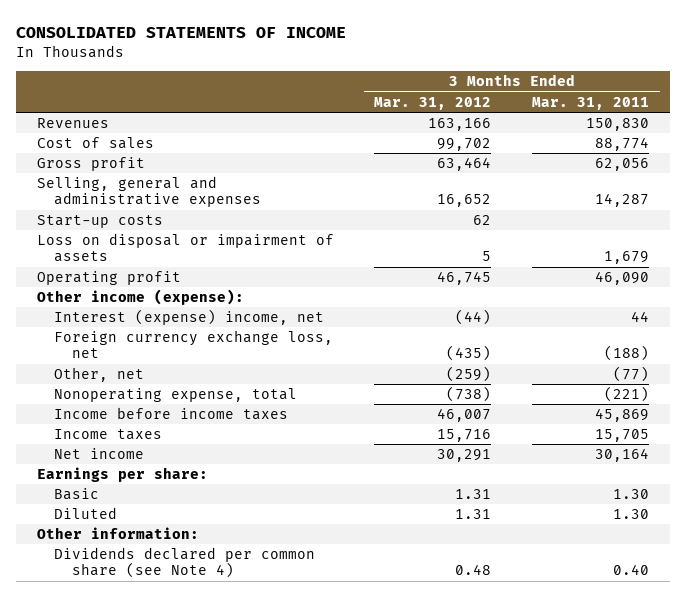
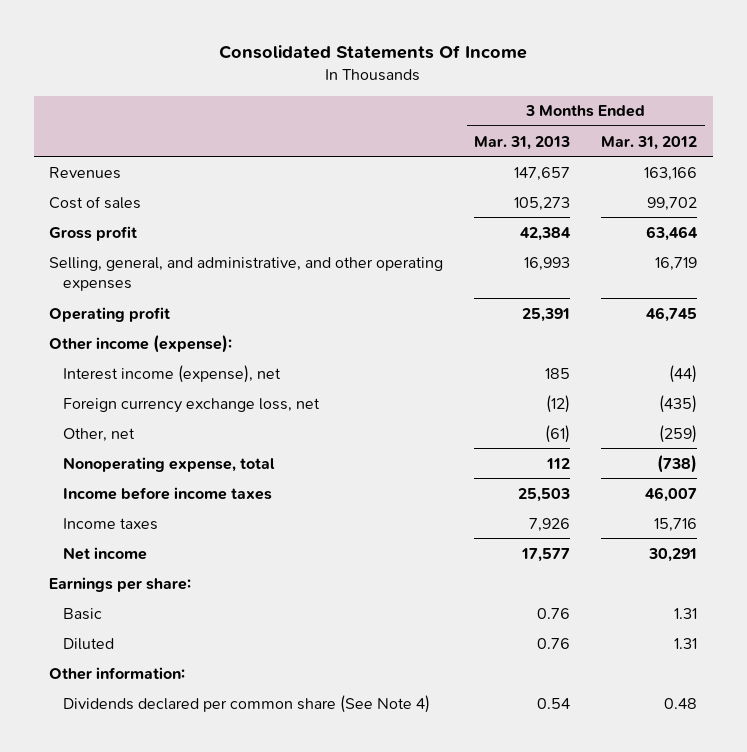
- CONSOLIDATED STATEMENTS OF INCOME
+ Consolidated Statements Of Income
- | 3 Months Ended Mar. 31, 2012 | 3 Months Ended Mar. 31, 2011
+ | 3 Months Ended Mar. 31, 2013 | 3 Months Ended Mar. 31, 2012
- Selling, general and administrative expenses | 16,652 | 14,287
- Start-up costs | 62 |
- Loss on disposal or impairment of assets | 5 | 1,679
+ Selling, general, and administrative, and other operating expenses | 16,993 | 16,719
- Interest (expense) income, net | (44) | 44
+ Interest income (expense), net | 185 | (44)
- Dividends declared per common share (see Note 4) | 0.48 | 0.40
+ Dividends declared per common share (See Note 4) | 0.54 | 0.48

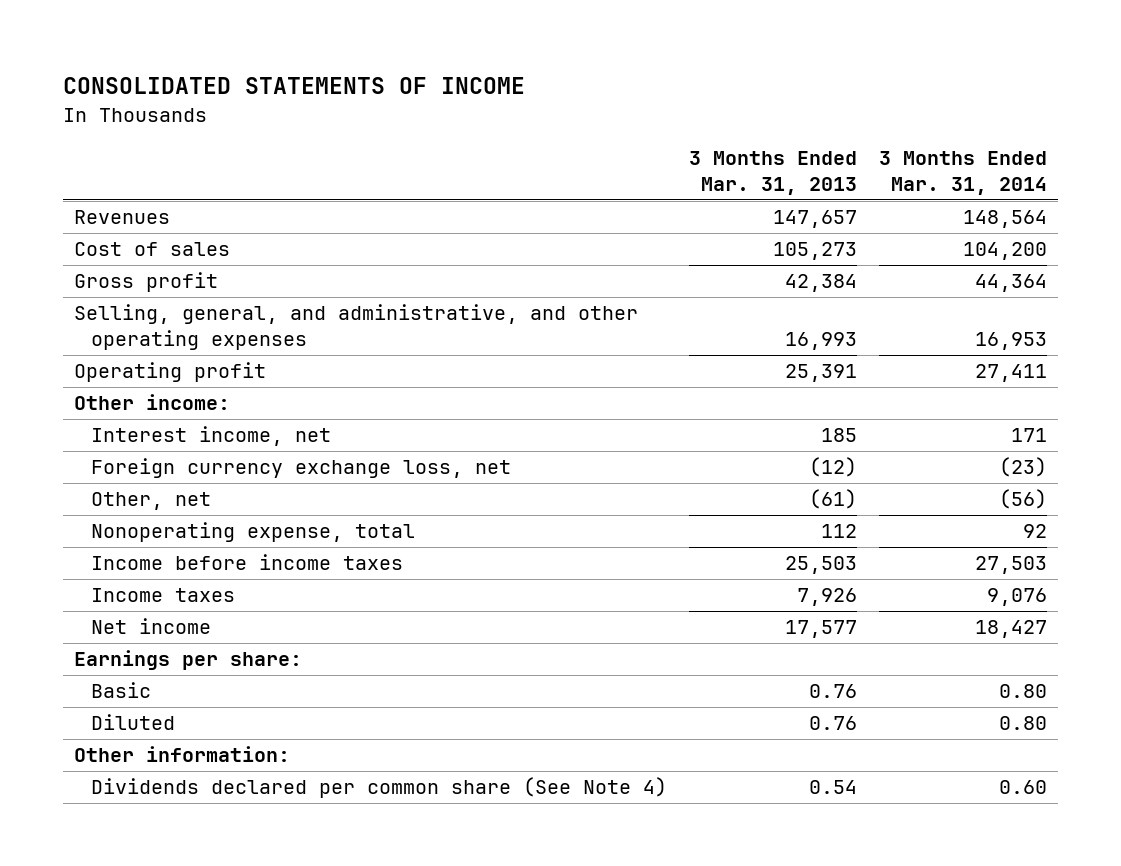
- Consolidated Statements Of Income
+ CONSOLIDATED STATEMENTS OF INCOME
- | 3 Months Ended Mar. 31, 2013 | 3 Months Ended Mar. 31, 2012
+ | 3 Months Ended Mar. 31, 2013 | 3 Months Ended Mar. 31, 2014
- Other income (expense):
- Interest income (expense), net | 185 | (44)
+ Other income:
+ Interest income, net | 185 | 171

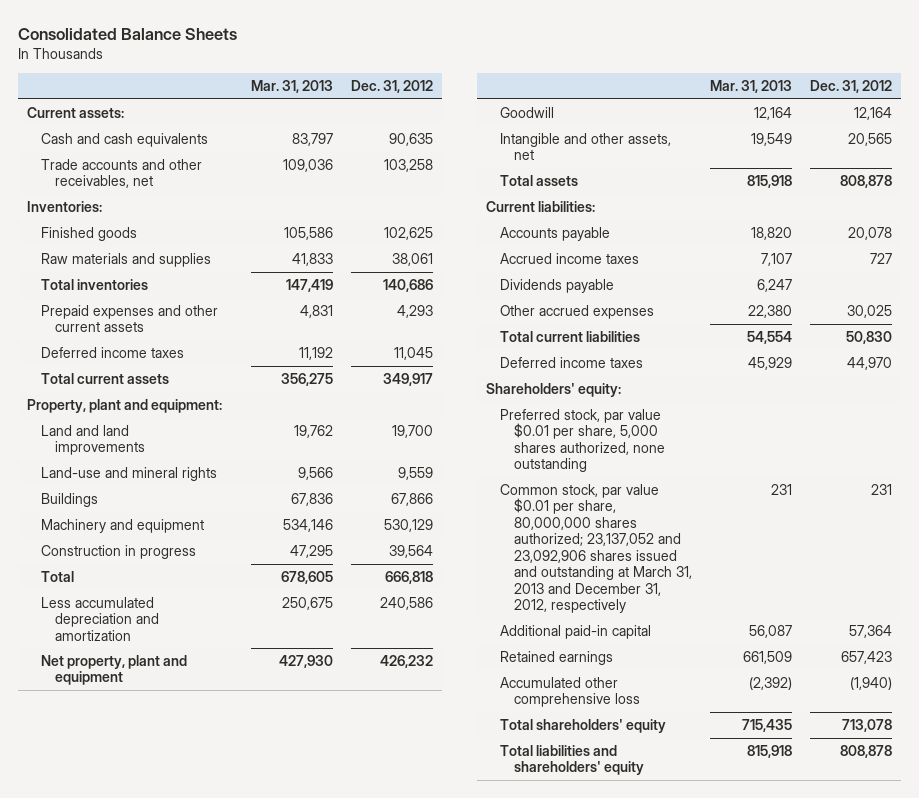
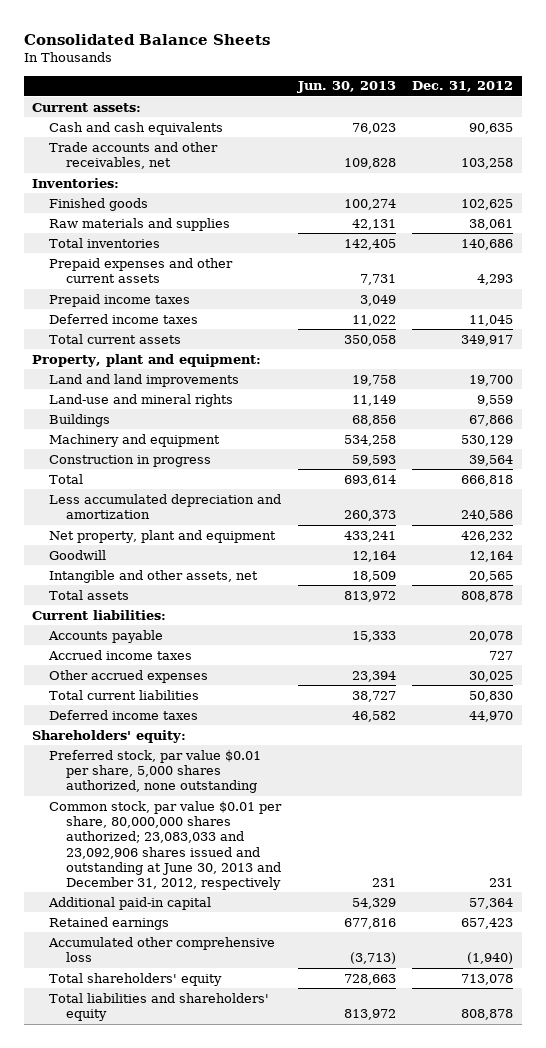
- | Mar. 31, 2013 | Dec. 31, 2012
+ | Jun. 30, 2013 | Dec. 31, 2012
+ Prepaid income taxes | 3,049 |
- Dividends payable | 6,247 |
- Common stock, par value $0.01 per share, 80,000,000 shares authorized; 23,137,052 and 23,092,906 shares issued and outstanding at March 31, 2013 and December 31, 2012, respectively | 231 | 231
+ Common stock, par value $0.01 per share, 80,000,000 shares authorized; 23,083,033 and 23,092,906 shares issued and outstanding at June 30, 2013 and December 31, 2012, respectively | 231 | 231

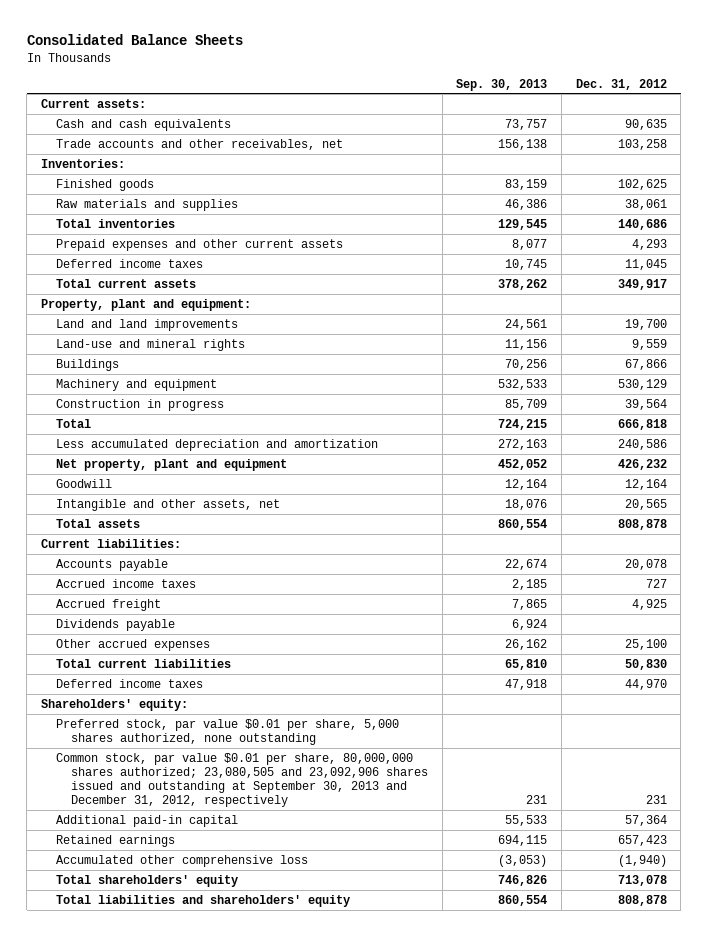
- | Jun. 30, 2013 | Dec. 31, 2012
+ | Sep. 30, 2013 | Dec. 31, 2012
- Prepaid income taxes | 3,049 |
- Other accrued expenses | 23,394 | 30,025
+ Accrued freight | 7,865 | 4,925
+ Dividends payable | 6,924 |
+ Other accrued expenses | 26,162 | 25,100
- Common stock, par value $0.01 per share, 80,000,000 shares authorized; 23,083,033 and 23,092,906 shares issued and outstanding at June 30, 2013 and December 31, 2012, respectively | 231 | 231
+ Common stock, par value $0.01 per share, 80,000,000 shares authorized; 23,080,505 and 23,092,906 shares issued and outstanding at September 30, 2013 and December 31, 2012, respectively | 231 | 231

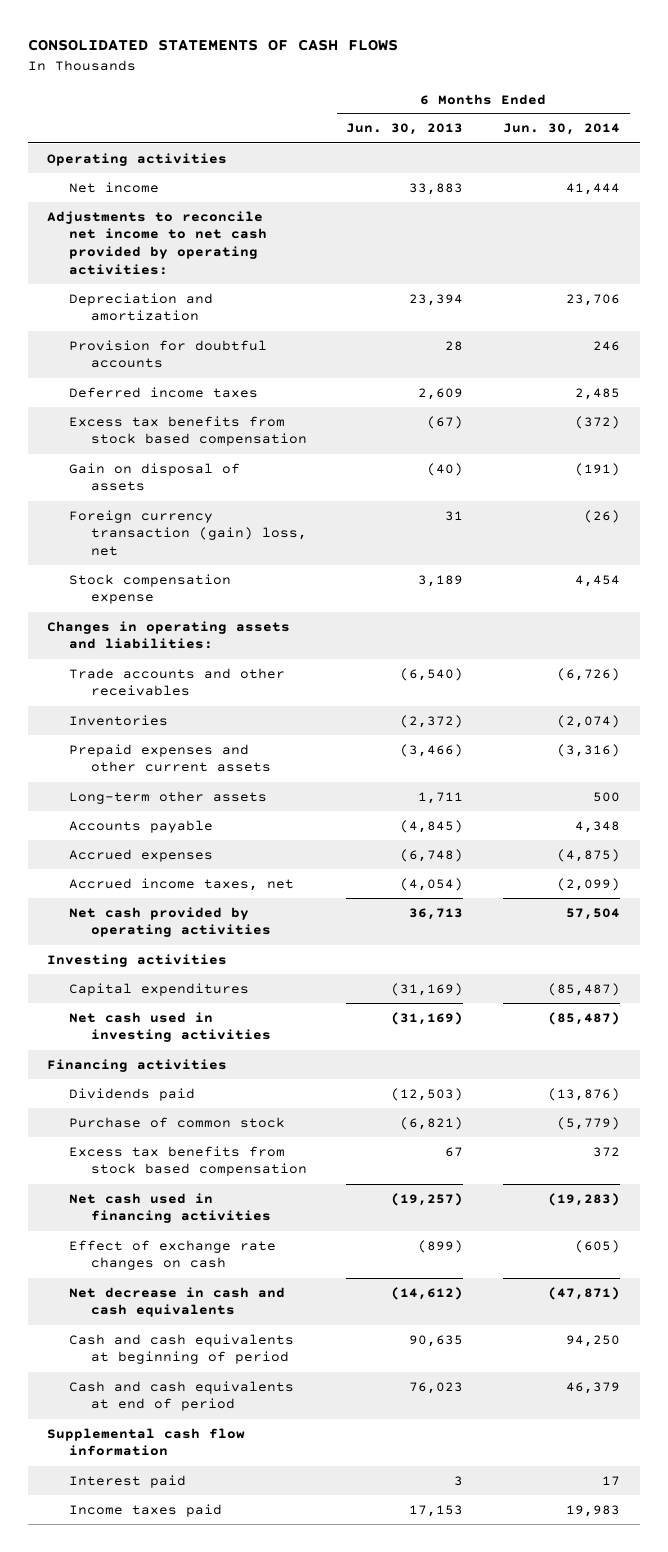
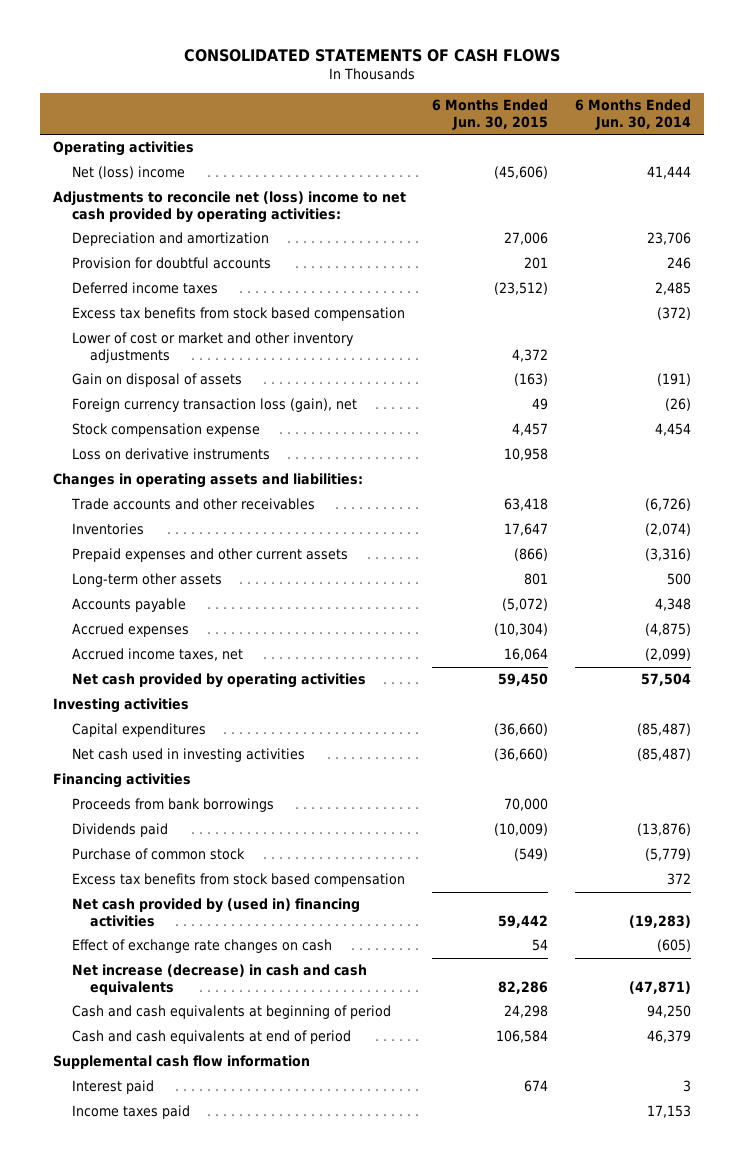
- | 6 Months Ended Jun. 30, 2013 | 6 Months Ended Jun. 30, 2014
+ | 6 Months Ended Jun. 30, 2015 | 6 Months Ended Jun. 30, 2014
- Net income | 33,883 | 41,444
- Adjustments to reconcile net income to net cash provided by operating activities:
+ Net (loss) income | (45,606) | 41,444
+ Adjustments to reconcile net (loss) income to net cash provided by operating activities:
+ Lower of cost or market and other inventory adjustments | 4,372 |
- Foreign currency transaction (gain) loss, net | 31 | (26)
+ Foreign currency transaction loss (gain), net | 49 | (26)
+ Loss on derivative instruments | 10,958 |
+ Proceeds from bank borrowings | 70,000 |
- Net cash used in financing activities | (19,257) | (19,283)
+ Net cash provided by (used in) financing activities | 59,442 | (19,283)
- Net decrease in cash and cash equivalents | (14,612) | (47,871)
+ Net increase (decrease) in cash and cash equivalents | 82,286 | (47,871)
- Interest paid | 3 | 17
- Income taxes paid | 17,153 | 19,983
+ Interest paid | 674 | 3
+ Income taxes paid | | 17,153

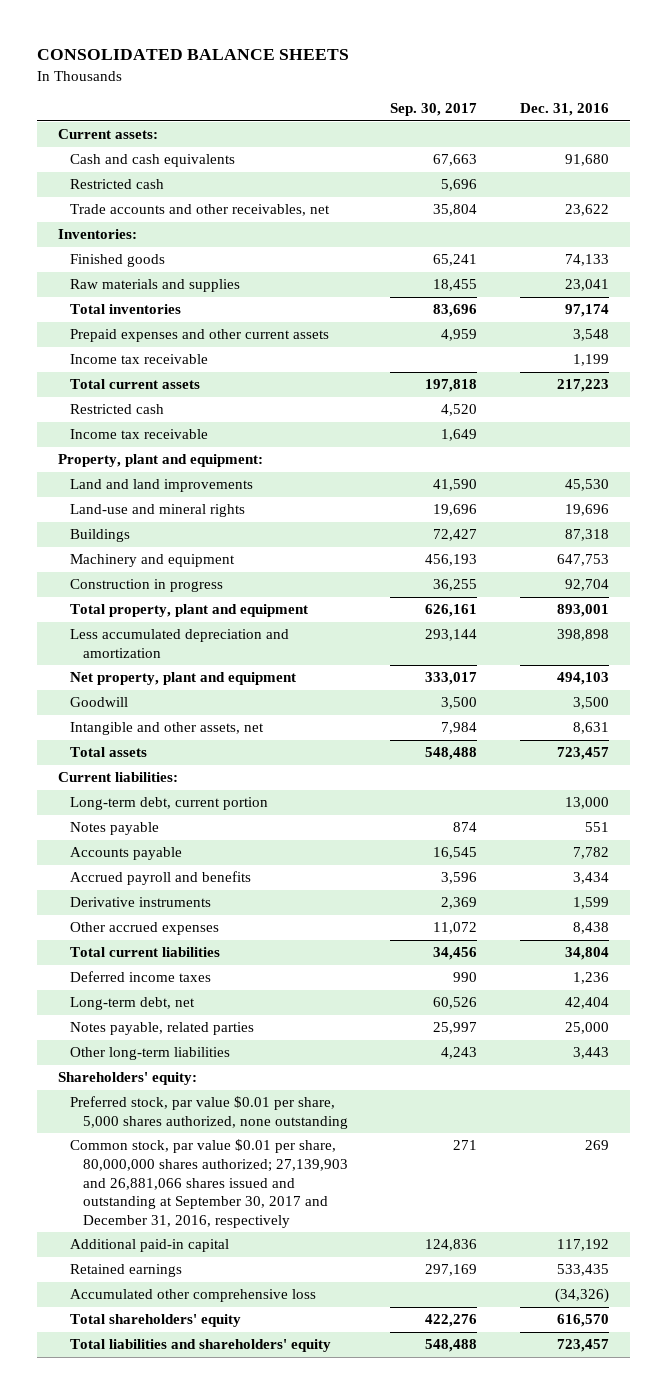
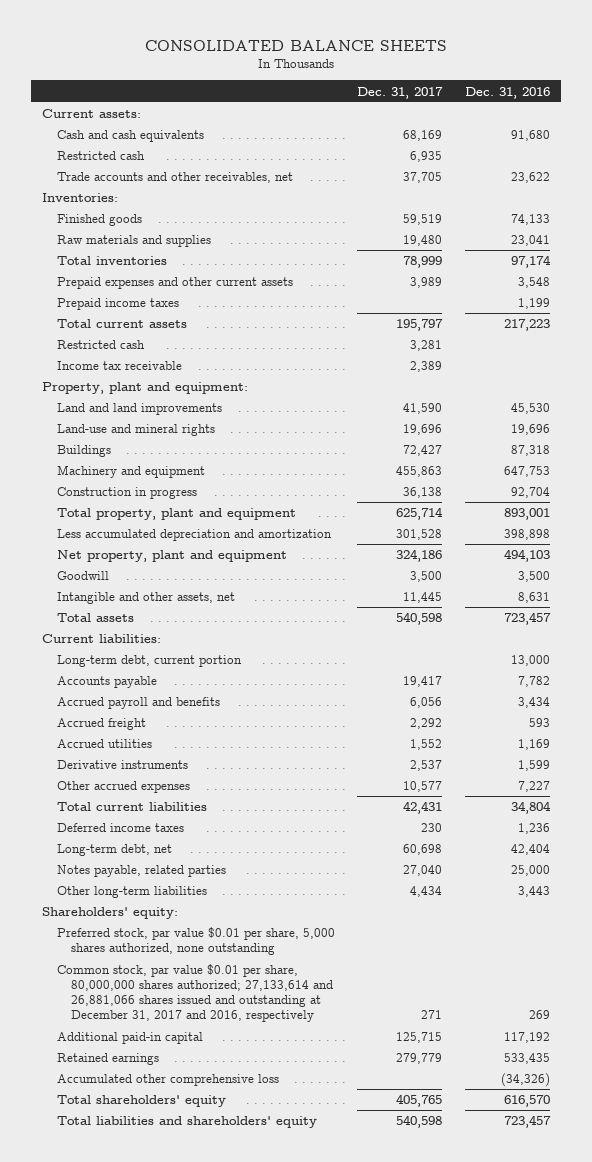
- | Sep. 30, 2017 | Dec. 31, 2016
+ | Dec. 31, 2017 | Dec. 31, 2016
- Income tax receivable | | 1,199
+ Prepaid income taxes | | 1,199
- Notes payable | 874 | 551
+ Accrued freight | 2,292 | 593
+ Accrued utilities | 1,552 | 1,169
- Other accrued expenses | 11,072 | 8,438
+ Other accrued expenses | 10,577 | 7,227
- Common stock, par value $0.01 per share, 80,000,000 shares authorized; 27,139,903 and 26,881,066 shares issued and outstanding at September 30, 2017 and December 31, 2016, respectively | 271 | 269
+ Common stock, par value $0.01 per share, 80,000,000 shares authorized; 27,133,614 and 26,881,066 shares issued and outstanding at December 31, 2017 and 2016, respectively | 271 | 269

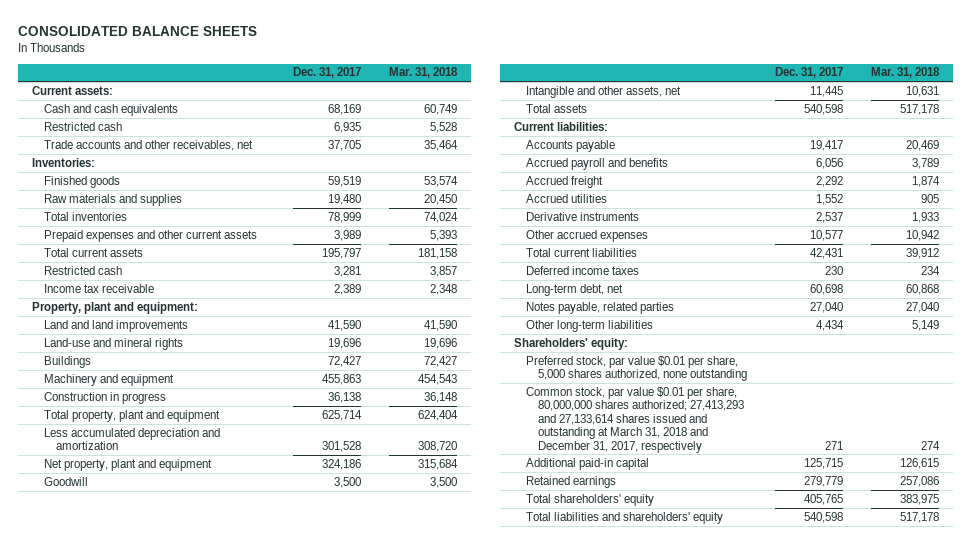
- | Dec. 31, 2017 | Dec. 31, 2016
+ | Dec. 31, 2017 | Mar. 31, 2018
- Prepaid income taxes | | 1,199
- Long-term debt, current portion | | 13,000
- Common stock, par value $0.01 per share, 80,000,000 shares authorized; 27,133,614 and 26,881,066 shares issued and outstanding at December 31, 2017 and 2016, respectively | 271 | 269
+ Common stock, par value $0.01 per share, 80,000,000 shares authorized; 27,413,293 and 27,133,614 shares issued and outstanding at March 31, 2018 and December 31, 2017, respectively | 271 | 274
- Accumulated other comprehensive loss | | (34,326)

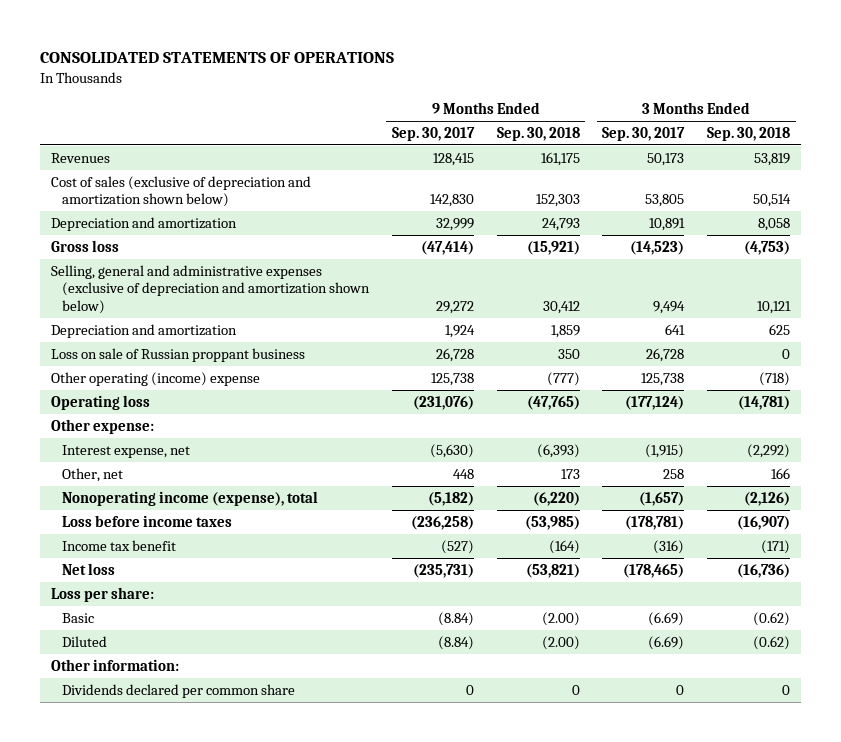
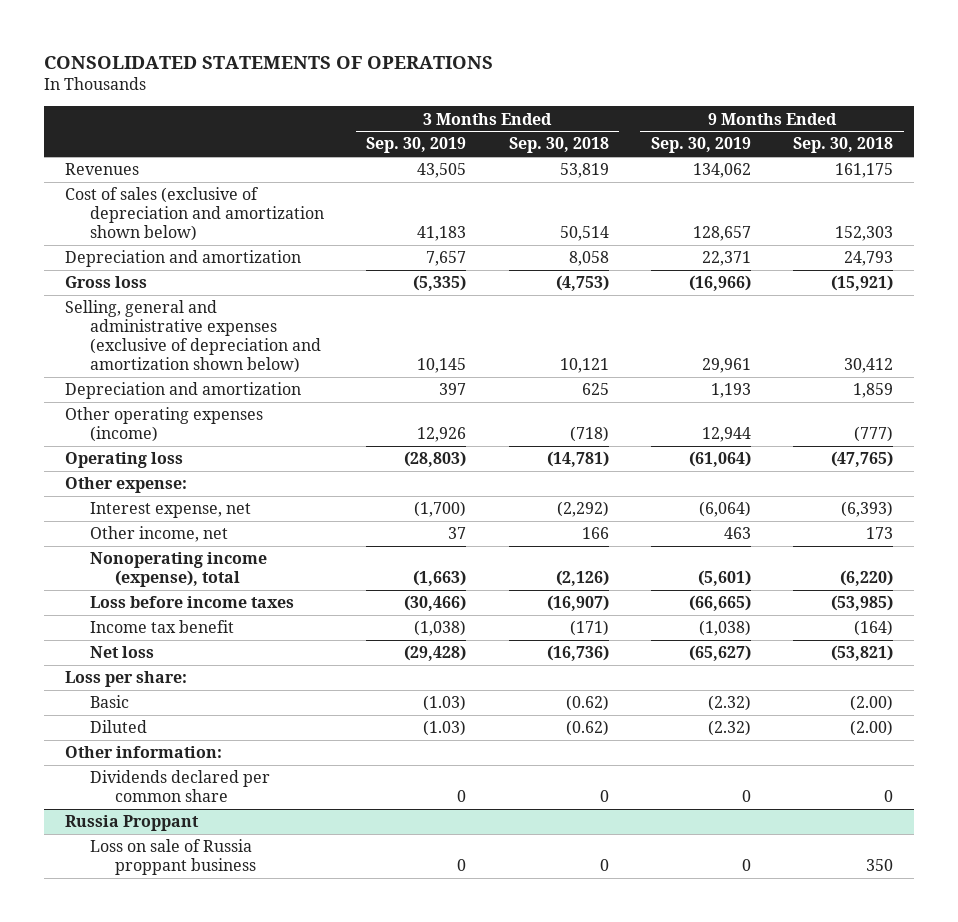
- | 9 Months Ended Sep. 30, 2017 | 9 Months Ended Sep. 30, 2018 | 3 Months Ended Sep. 30, 2017 | 3 Months Ended Sep. 30, 2018
+ | 3 Months Ended Sep. 30, 2019 | 3 Months Ended Sep. 30, 2018 | 9 Months Ended Sep. 30, 2019 | 9 Months Ended Sep. 30, 2018
- Loss on sale of Russian proppant business | 26,728 | 350 | 26,728 | 0
- Other operating (income) expense | 125,738 | (777) | 125,738 | (718)
+ Other operating expenses (income) | 12,926 | (718) | 12,944 | (777)
- Other, net | 448 | 173 | 258 | 166
+ Other income, net | 37 | 166 | 463 | 173
+ Russia Proppant
+ Loss on sale of Russia proppant business | 0 | 0 | 0 | 350

